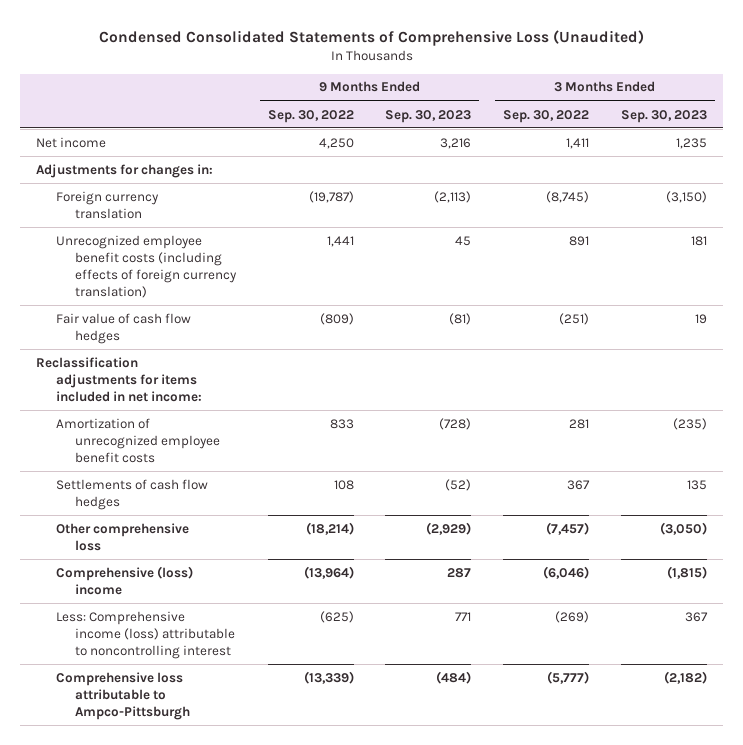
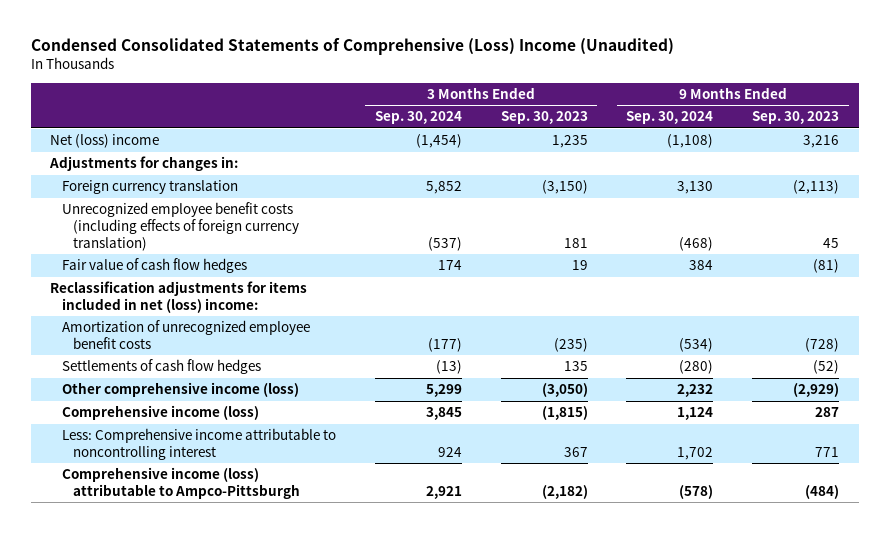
- Condensed Consolidated Statements of Comprehensive Loss (Unaudited)
+ Condensed Consolidated Statements of Comprehensive (Loss) Income (Unaudited)
- | 9 Months Ended Sep. 30, 2022 | 9 Months Ended Sep. 30, 2023 | 3 Months Ended Sep. 30, 2022 | 3 Months Ended Sep. 30, 2023
+ | 3 Months Ended Sep. 30, 2024 | 3 Months Ended Sep. 30, 2023 | 9 Months Ended Sep. 30, 2024 | 9 Months Ended Sep. 30, 2023
- Net income | 4,250 | 3,216 | 1,411 | 1,235
+ Net (loss) income | (1,454) | 1,235 | (1,108) | 3,216
- Reclassification adjustments for items included in net income:
+ Reclassification adjustments for items included in net (loss) income:
- Other comprehensive loss | (18,214) | (2,929) | (7,457) | (3,050)
- Comprehensive (loss) income | (13,964) | 287 | (6,046) | (1,815)
- Less: Comprehensive income (loss) attributable to noncontrolling interest | (625) | 771 | (269) | 367
- Comprehensive loss attributable to Ampco-Pittsburgh | (13,339) | (484) | (5,777) | (2,182)
+ Other comprehensive income (loss) | 5,299 | (3,050) | 2,232 | (2,929)
+ Comprehensive income (loss) | 3,845 | (1,815) | 1,124 | 287
+ Less: Comprehensive income attributable to noncontrolling interest | 924 | 367 | 1,702 | 771
+ Comprehensive income (loss) attributable to Ampco-Pittsburgh | 2,921 | (2,182) | (578) | (484)

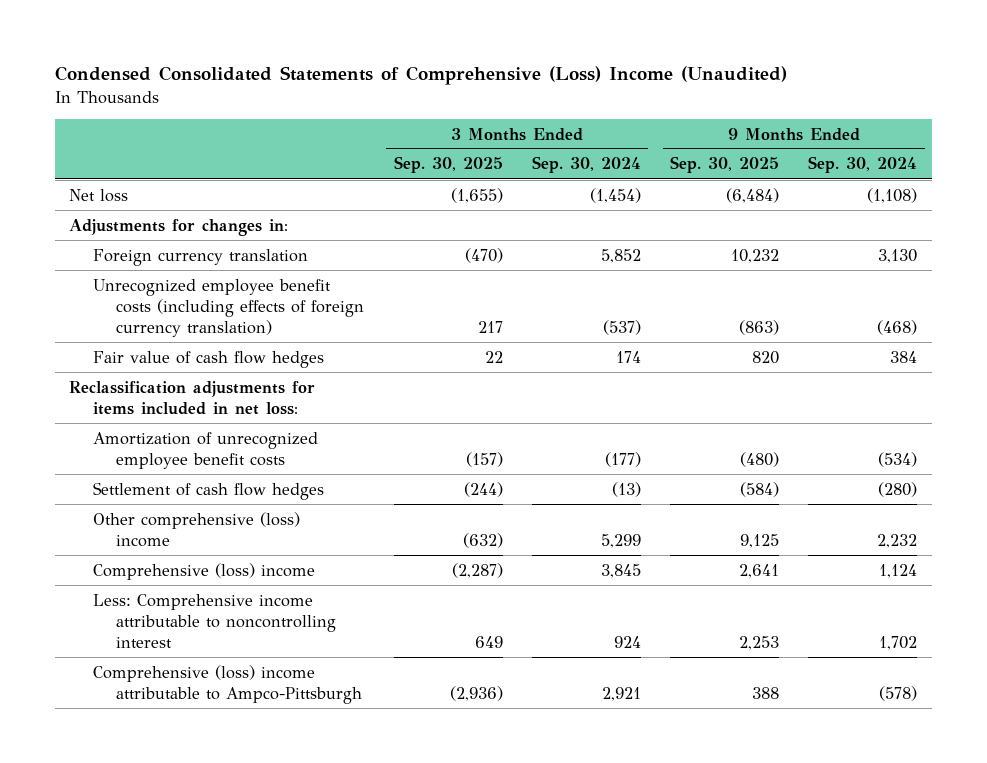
- | 3 Months Ended Sep. 30, 2024 | 3 Months Ended Sep. 30, 2023 | 9 Months Ended Sep. 30, 2024 | 9 Months Ended Sep. 30, 2023
+ | 3 Months Ended Sep. 30, 2025 | 3 Months Ended Sep. 30, 2024 | 9 Months Ended Sep. 30, 2025 | 9 Months Ended Sep. 30, 2024
- Net (loss) income | (1,454) | 1,235 | (1,108) | 3,216
+ Net loss | (1,655) | (1,454) | (6,484) | (1,108)
- Reclassification adjustments for items included in net (loss) income:
+ Reclassification adjustments for items included in net loss:
- Settlements of cash flow hedges | (13) | 135 | (280) | (52)
- Other comprehensive income (loss) | 5,299 | (3,050) | 2,232 | (2,929)
- Comprehensive income (loss) | 3,845 | (1,815) | 1,124 | 287
+ Settlement of cash flow hedges | (244) | (13) | (584) | (280)
+ Other comprehensive (loss) income | (632) | 5,299 | 9,125 | 2,232
+ Comprehensive (loss) income | (2,287) | 3,845 | 2,641 | 1,124
- Comprehensive income (loss) attributable to Ampco-Pittsburgh | 2,921 | (2,182) | (578) | (484)
+ Comprehensive (loss) income attributable to Ampco-Pittsburgh | (2,936) | 2,921 | 388 | (578)

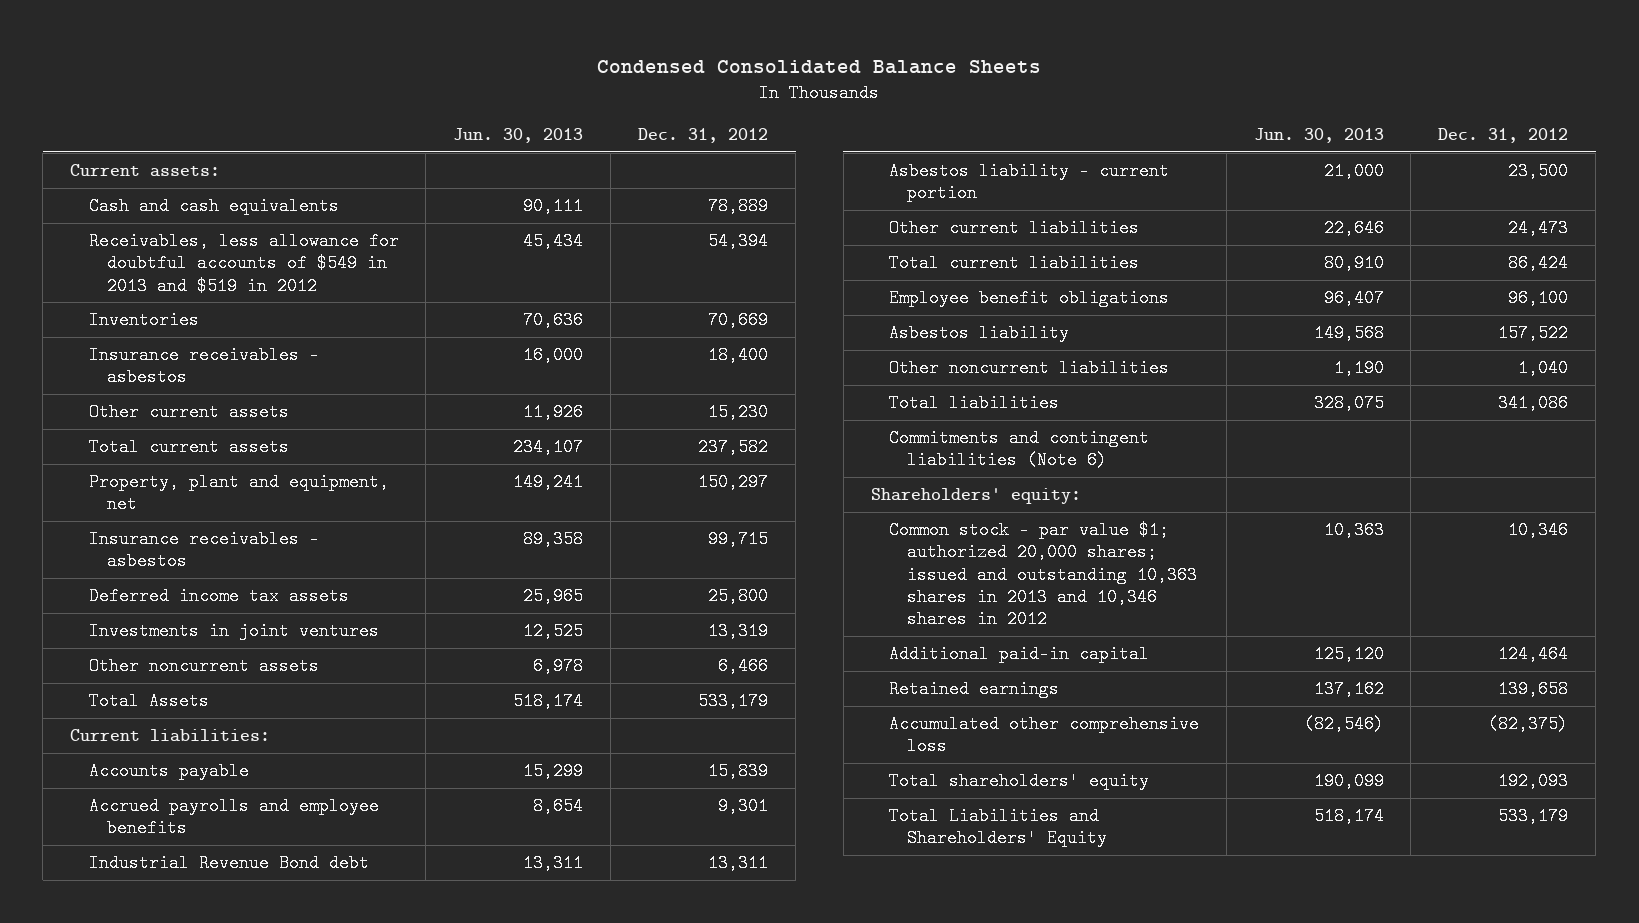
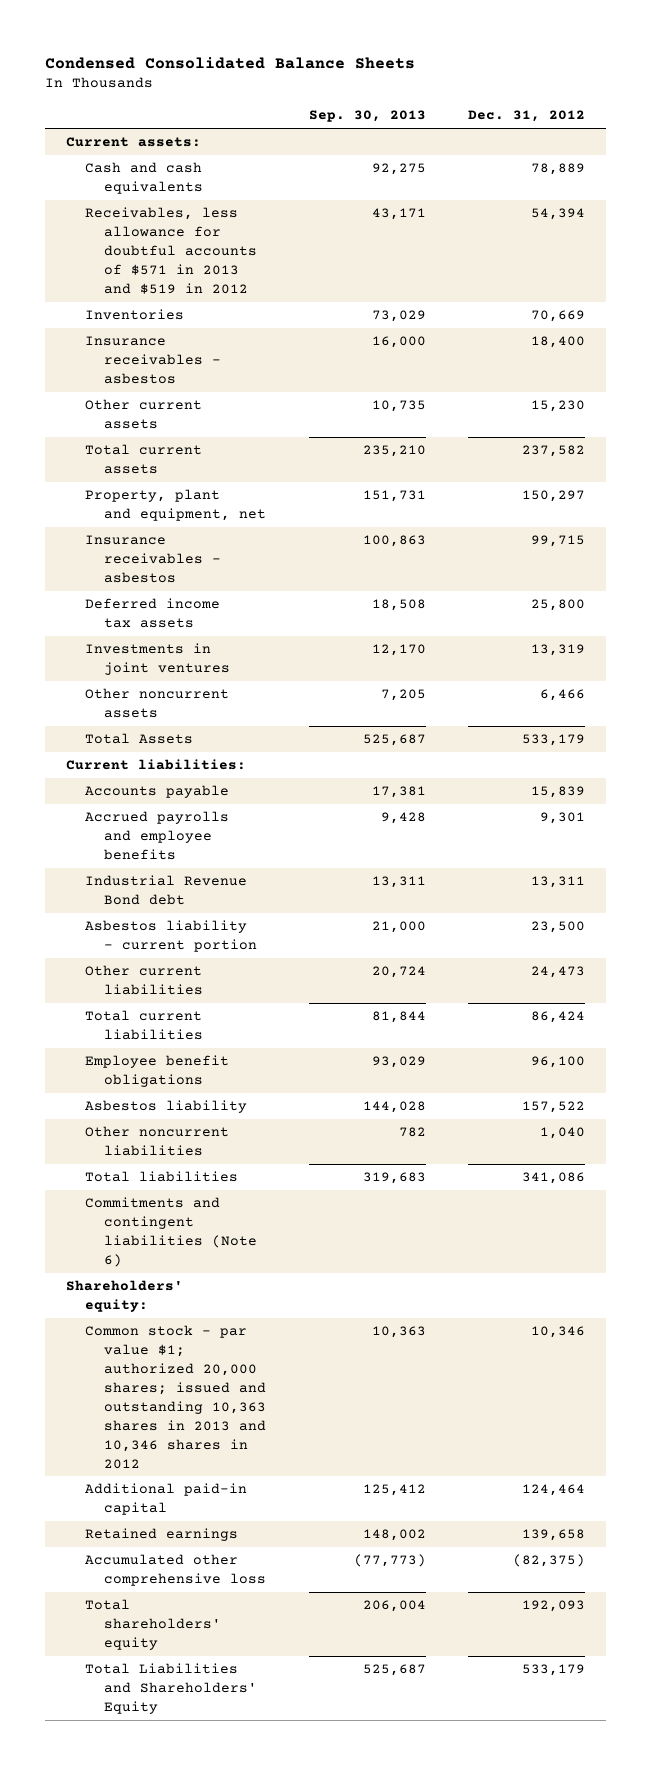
- | Jun. 30, 2013 | Dec. 31, 2012
+ | Sep. 30, 2013 | Dec. 31, 2012
- Receivables, less allowance for doubtful accounts of $549 in 2013 and $519 in 2012 | 45,434 | 54,394
+ Receivables, less allowance for doubtful accounts of $571 in 2013 and $519 in 2012 | 43,171 | 54,394

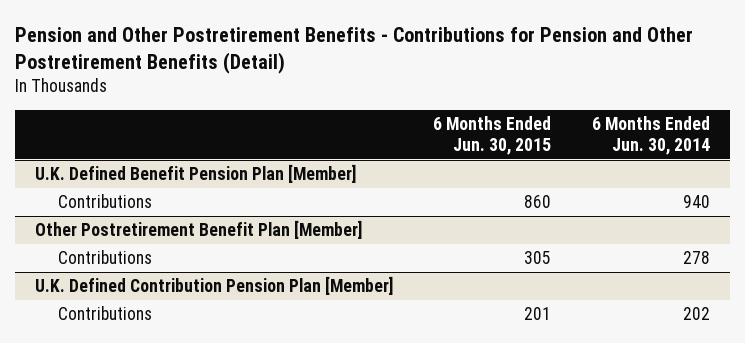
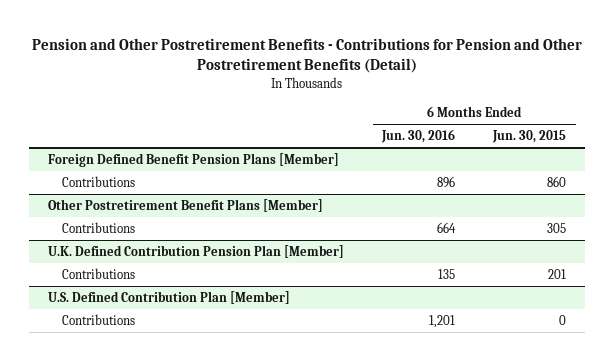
- | 6 Months Ended Jun. 30, 2015 | 6 Months Ended Jun. 30, 2014
+ | 6 Months Ended Jun. 30, 2016 | 6 Months Ended Jun. 30, 2015
- U.K. Defined Benefit Pension Plan [Member]
+ Foreign Defined Benefit Pension Plans [Member]
- Other Postretirement Benefit Plan [Member]
+ Other Postretirement Benefit Plans [Member]
+ U.S. Defined Contribution Plan [Member]
+ Contributions | 1,201 | 0

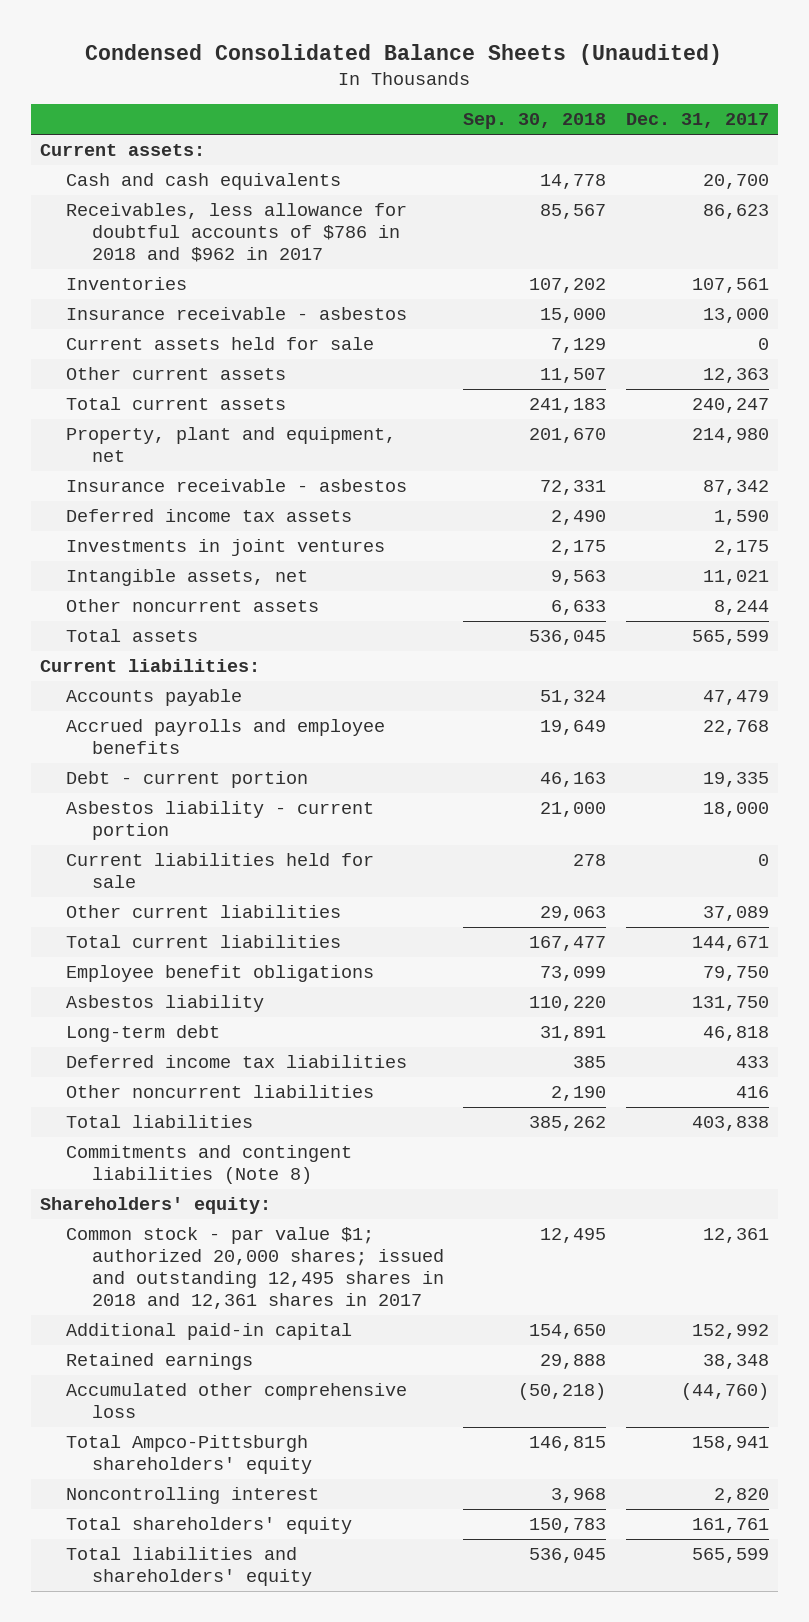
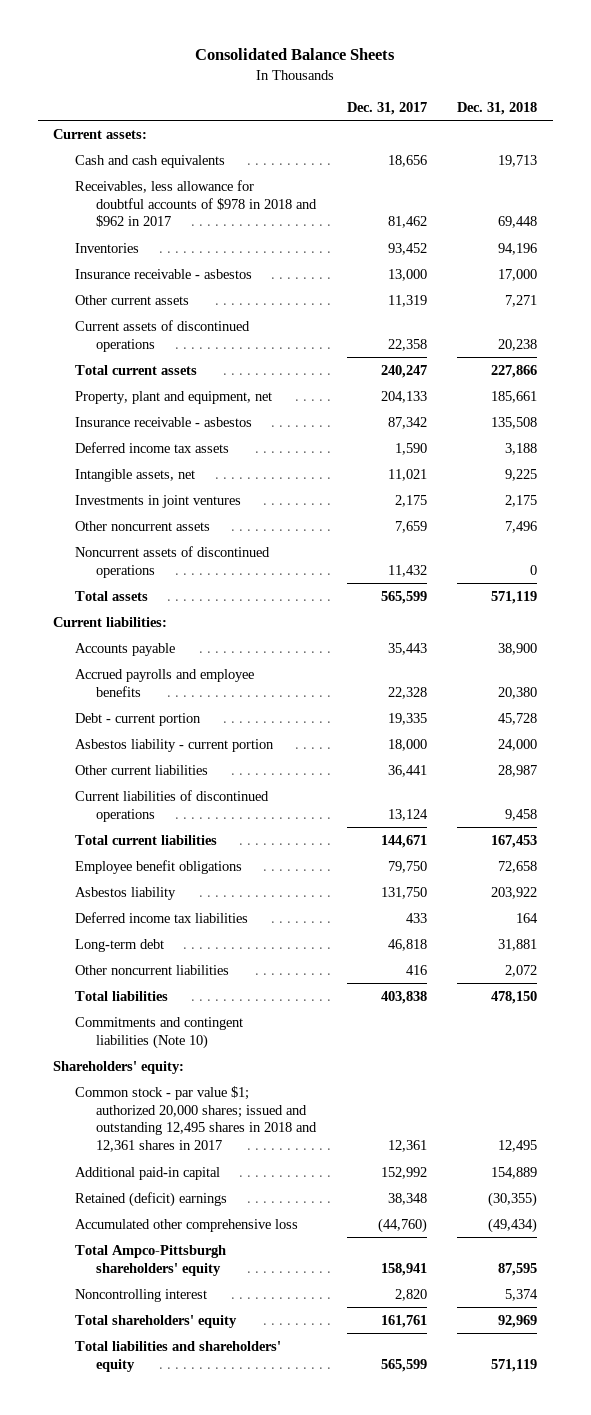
- Condensed Consolidated Balance Sheets (Unaudited)
+ Consolidated Balance Sheets
- | Sep. 30, 2018 | Dec. 31, 2017
+ | Dec. 31, 2017 | Dec. 31, 2018
- Cash and cash equivalents | 14,778 | 20,700
- Receivables, less allowance for doubtful accounts of $786 in 2018 and $962 in 2017 | 85,567 | 86,623
- Inventories | 107,202 | 107,561
+ Cash and cash equivalents | 18,656 | 19,713
+ Receivables, less allowance for doubtful accounts of $978 in 2018 and $962 in 2017 | 81,462 | 69,448
+ Inventories | 93,452 | 94,196
- Current assets held for sale | 7,129 | 0
- Other current assets | 11,507 | 12,363
+ Other current assets | 11,319 | 7,271
+ Current assets of discontinued operations | 22,358 | 20,238
- Property, plant and equipment, net | 201,670 | 214,980
+ Property, plant and equipment, net | 204,133 | 185,661
- Other noncurrent assets | 6,633 | 8,244
moved down: Investments in joint ventures | 2,175 | 2,175
+ Other noncurrent assets | 7,659 | 7,496
+ Noncurrent assets of discontinued operations | 11,432 | 0
- Accounts payable | 51,324 | 47,479
- Accrued payrolls and employee benefits | 19,649 | 22,768
+ Accounts payable | 35,443 | 38,900
+ Accrued payrolls and employee benefits | 22,328 | 20,380
- Current liabilities held for sale | 278 | 0
- Other current liabilities | 29,063 | 37,089
+ Other current liabilities | 36,441 | 28,987
+ Current liabilities of discontinued operations | 13,124 | 9,458
moved down: Long-term debt | 46,818 | 31,881
- Commitments and contingent liabilities (Note 8)
+ Commitments and contingent liabilities (Note 10)
- Retained earnings | 29,888 | 38,348
+ Retained (deficit) earnings | 38,348 | (30,355)

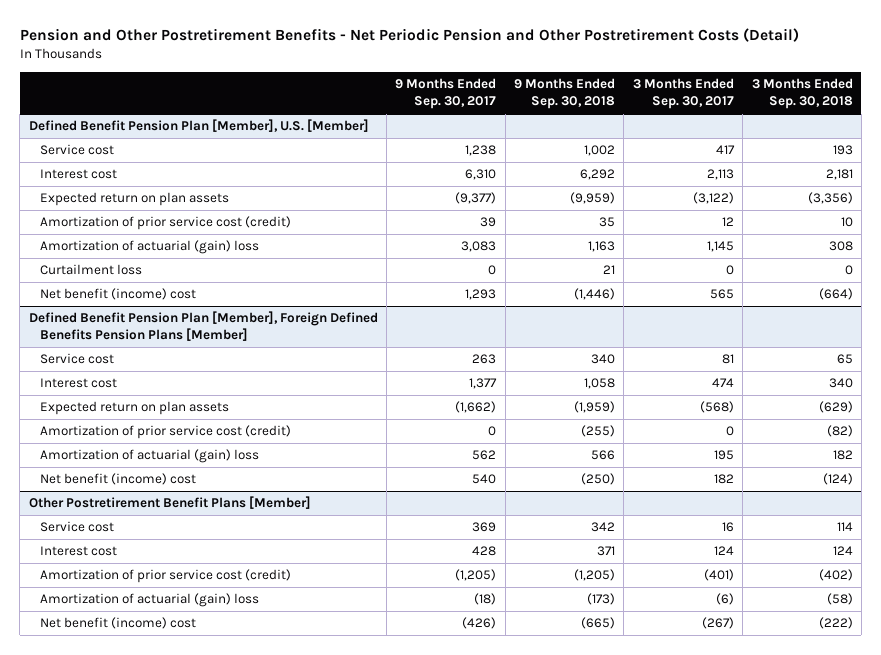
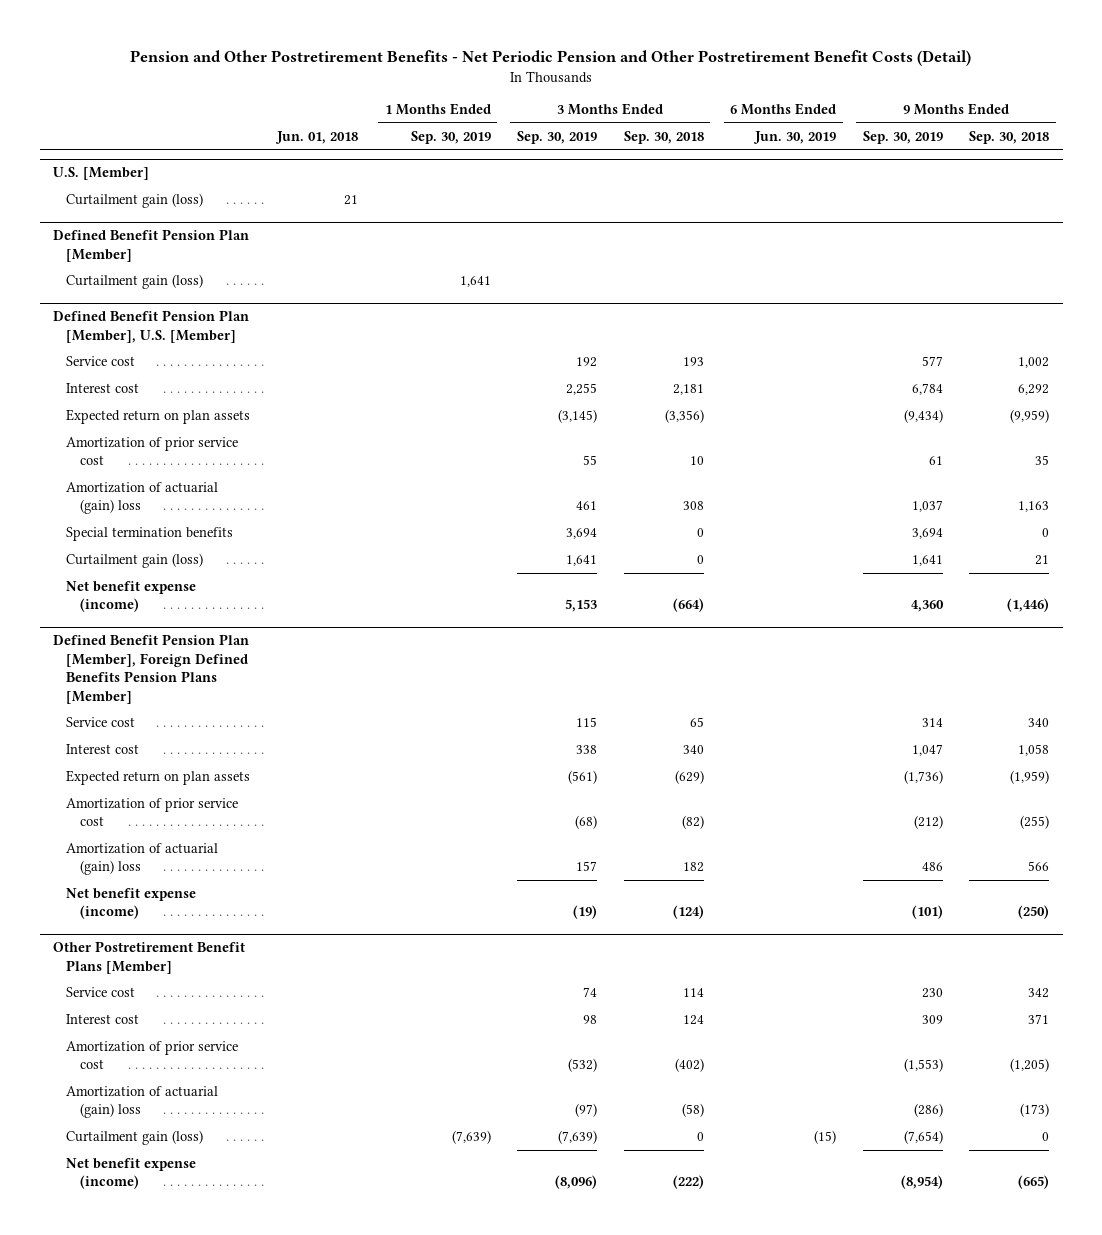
- Pension and Other Postretirement Benefits - Net Periodic Pension and Other Postretirement Costs (Detail)
+ Pension and Other Postretirement Benefits - Net Periodic Pension and Other Postretirement Benefit Costs (Detail)
- | 9 Months Ended Sep. 30, 2017 | 9 Months Ended Sep. 30, 2018 | 3 Months Ended Sep. 30, 2017 | 3 Months Ended Sep. 30, 2018
+ | Jun. 01, 2018 | 1 Months Ended Sep. 30, 2019 | 3 Months Ended Sep. 30, 2019 | 3 Months Ended Sep. 30, 2018 | 6 Months Ended Jun. 30, 2019 | 9 Months Ended Sep. 30, 2019 | 9 Months Ended Sep. 30, 2018
+ U.S. [Member]
+ Curtailment gain (loss) | 21 | | | | | |
+ Defined Benefit Pension Plan [Member]
+ Curtailment gain (loss) | | 1,641 | | | | |
@ Defined Benefit Pension Plan [Member], U.S. [Member]
- Amortization of prior service cost (credit) | 39 | 35 | 12 | 10
+ Amortization of prior service cost | | | 55 | 10 | | 61 | 35
- Curtailment loss | 0 | 21 | 0 | 0
- Net benefit (income) cost | 1,293 | (1,446) | 565 | (664)
+ Special termination benefits | | | 3,694 | 0 | | 3,694 | 0
+ Curtailment gain (loss) | | | 1,641 | 0 | | 1,641 | 21
+ Net benefit expense (income) | | | 5,153 | (664) | | 4,360 | (1,446)
@ Defined Benefit Pension Plan [Member], Foreign Defined Benefits Pension Plans [Member]
- Amortization of prior service cost (credit) | 0 | (255) | 0 | (82)
+ Amortization of prior service cost | | | (68) | (82) | | (212) | (255)
- Net benefit (income) cost | 540 | (250) | 182 | (124)
+ Net benefit expense (income) | | | (19) | (124) | | (101) | (250)
@ Other Postretirement Benefit Plans [Member]
- Amortization of prior service cost (credit) | (1,205) | (1,205) | (401) | (402)
+ Amortization of prior service cost | | | (532) | (402) | | (1,553) | (1,205)
- Net benefit (income) cost | (426) | (665) | (267) | (222)
+ Curtailment gain (loss) | | (7,639) | (7,639) | 0 | (15) | (7,654) | 0
+ Net benefit expense (income) | | | (8,096) | (222) | | (8,954) | (665)

